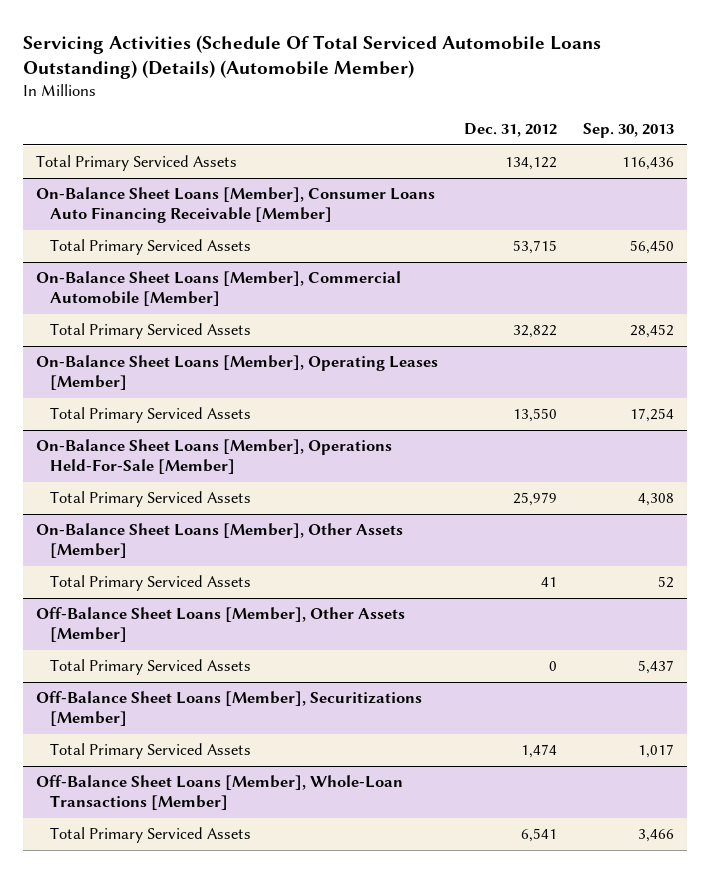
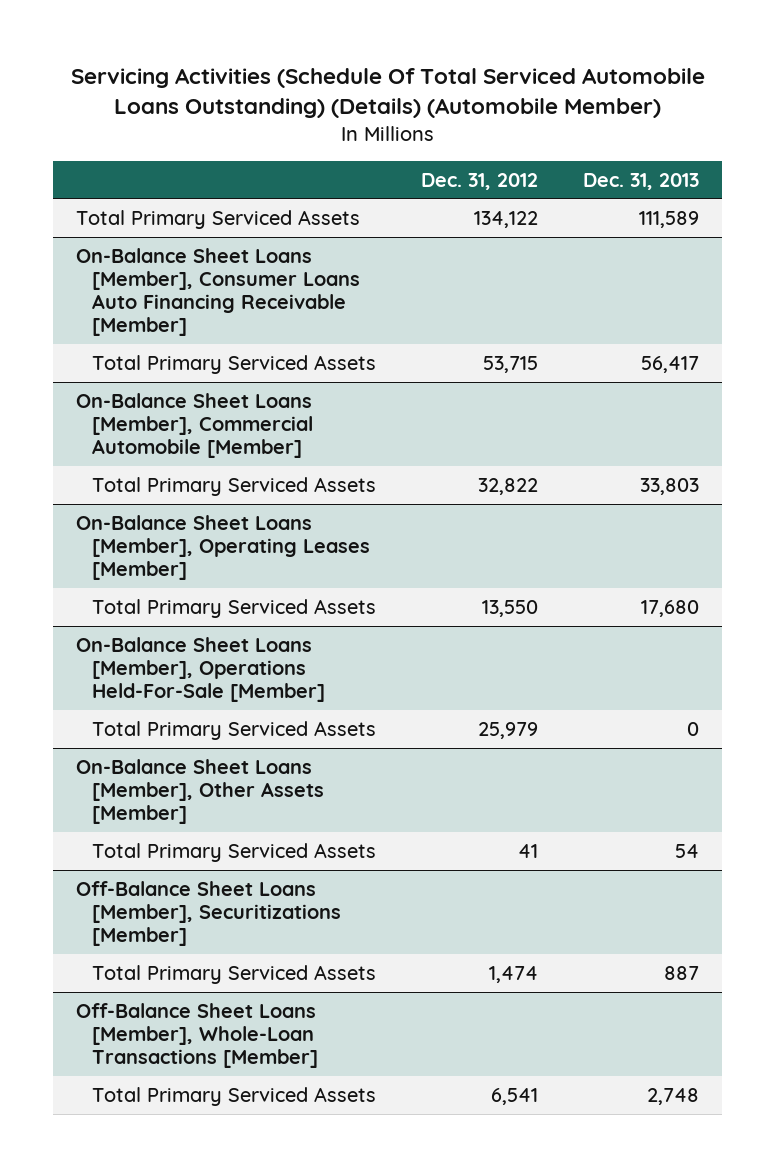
- | Dec. 31, 2012 | Sep. 30, 2013
+ | Dec. 31, 2012 | Dec. 31, 2013
- Off-Balance Sheet Loans [Member], Other Assets [Member]
- Total Primary Serviced Assets | 0 | 5,437

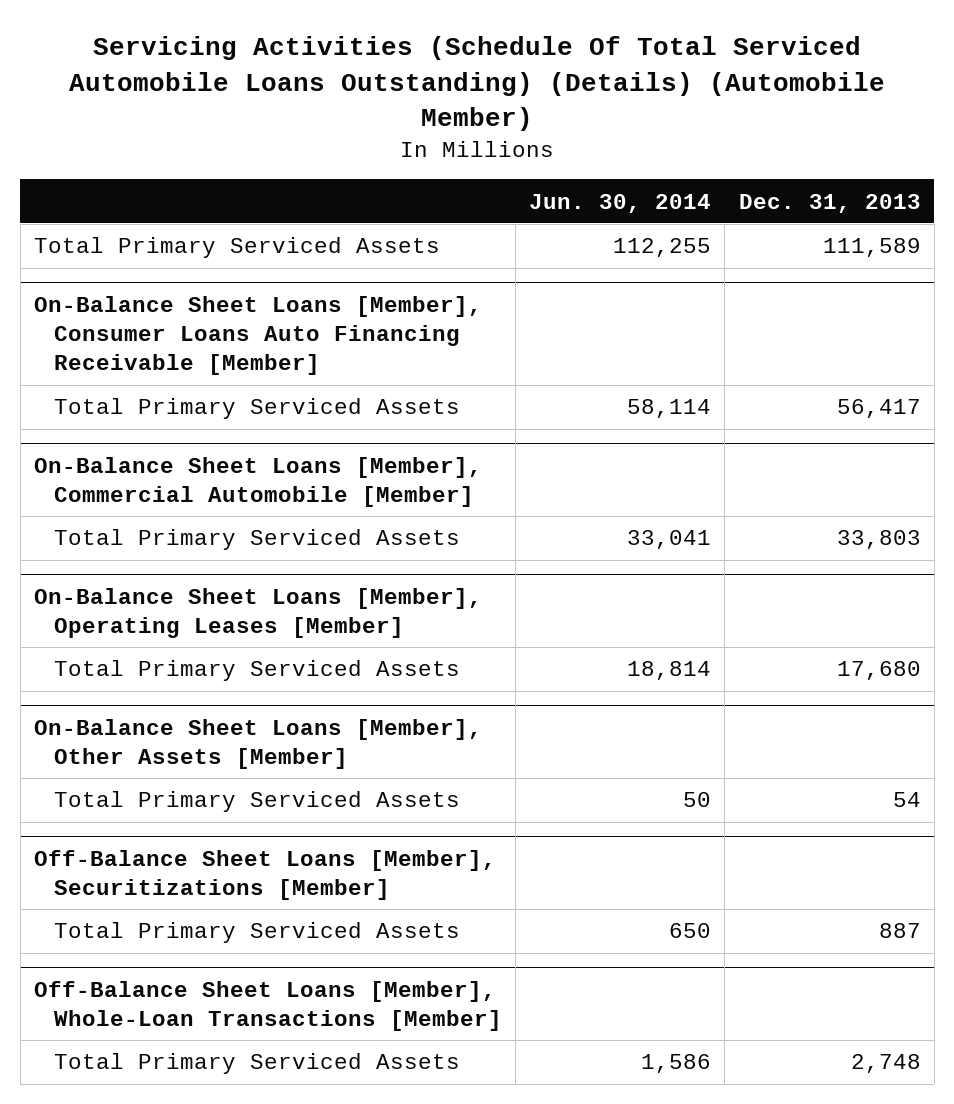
- | Dec. 31, 2012 | Dec. 31, 2013
+ | Jun. 30, 2014 | Dec. 31, 2013
- On-Balance Sheet Loans [Member], Operations Held-For-Sale [Member]
- Total Primary Serviced Assets | 25,979 | 0

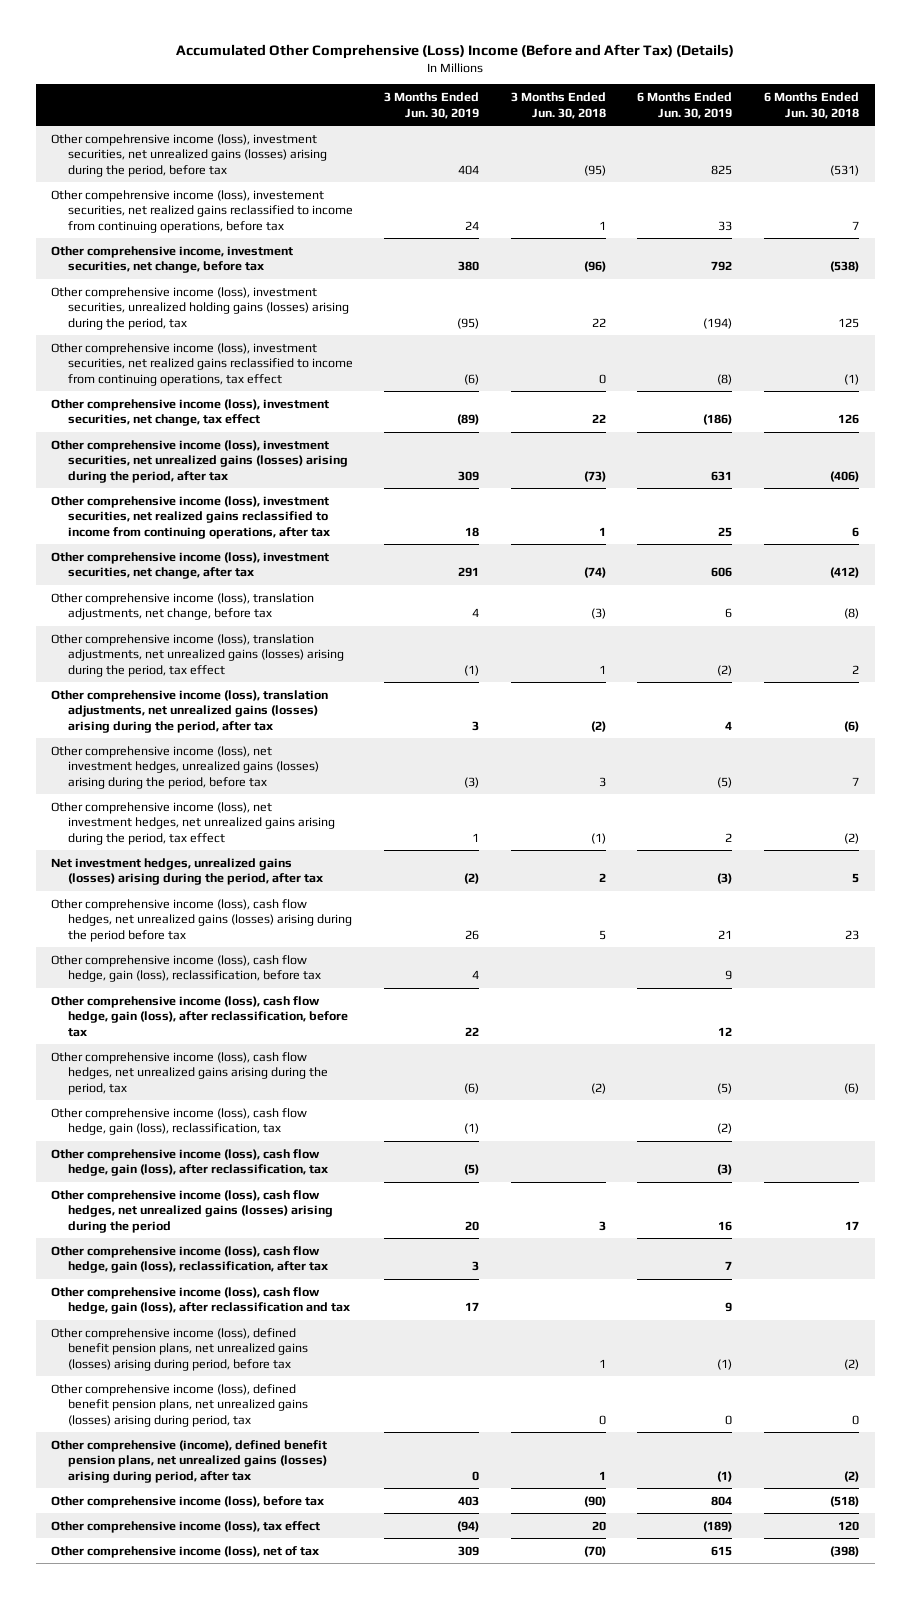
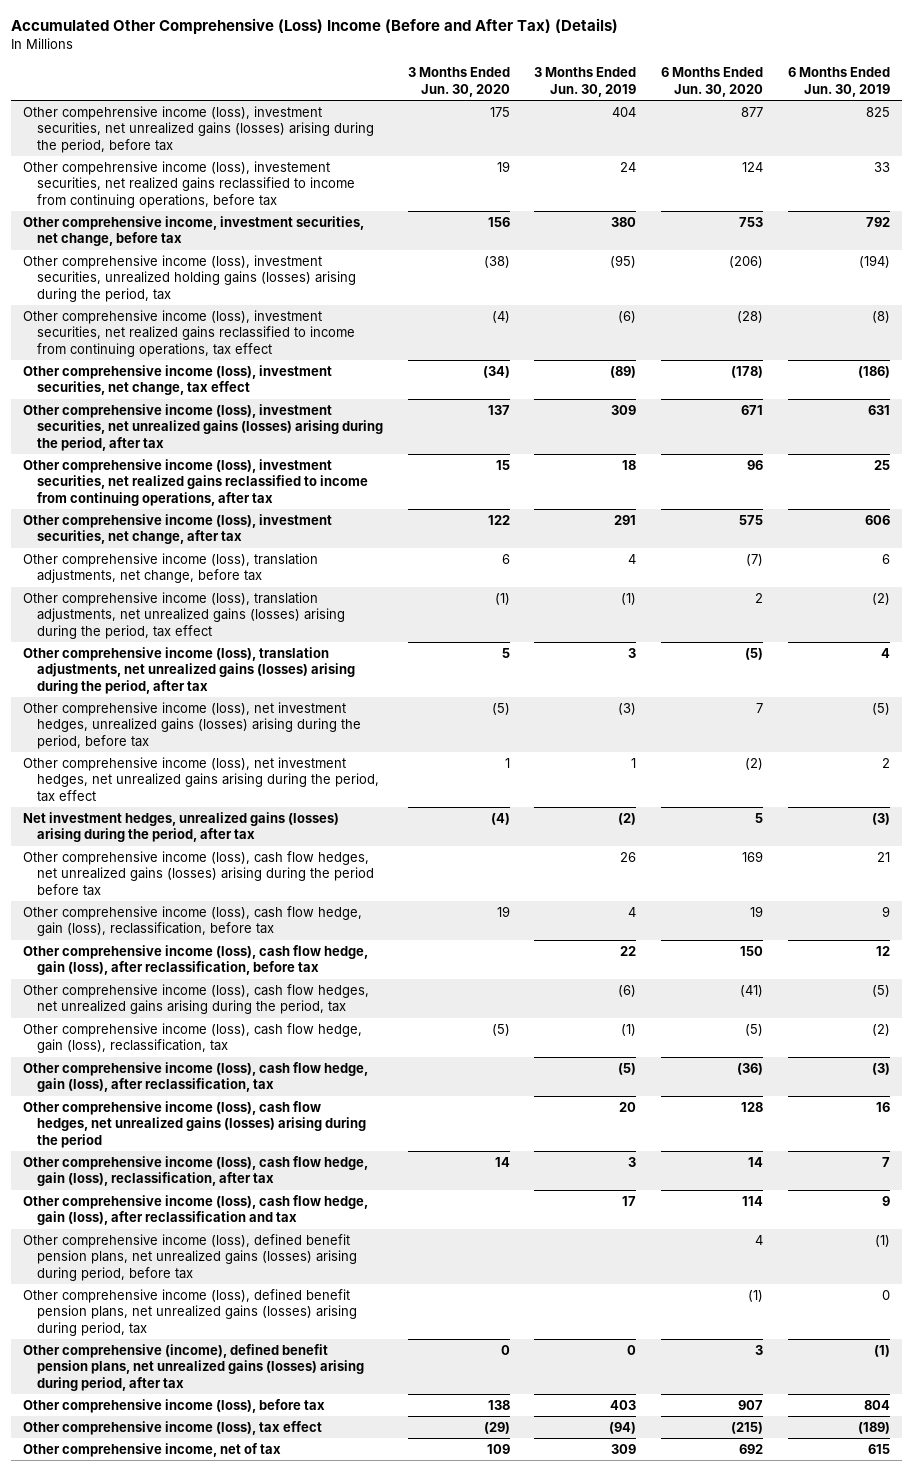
- | 3 Months Ended Jun. 30, 2019 | 3 Months Ended Jun. 30, 2018 | 6 Months Ended Jun. 30, 2019 | 6 Months Ended Jun. 30, 2018
+ | 3 Months Ended Jun. 30, 2020 | 3 Months Ended Jun. 30, 2019 | 6 Months Ended Jun. 30, 2020 | 6 Months Ended Jun. 30, 2019
- Other comprehensive income (loss), net of tax | 309 | (70) | 615 | (398)
+ Other comprehensive income, net of tax | 109 | 309 | 692 | 615

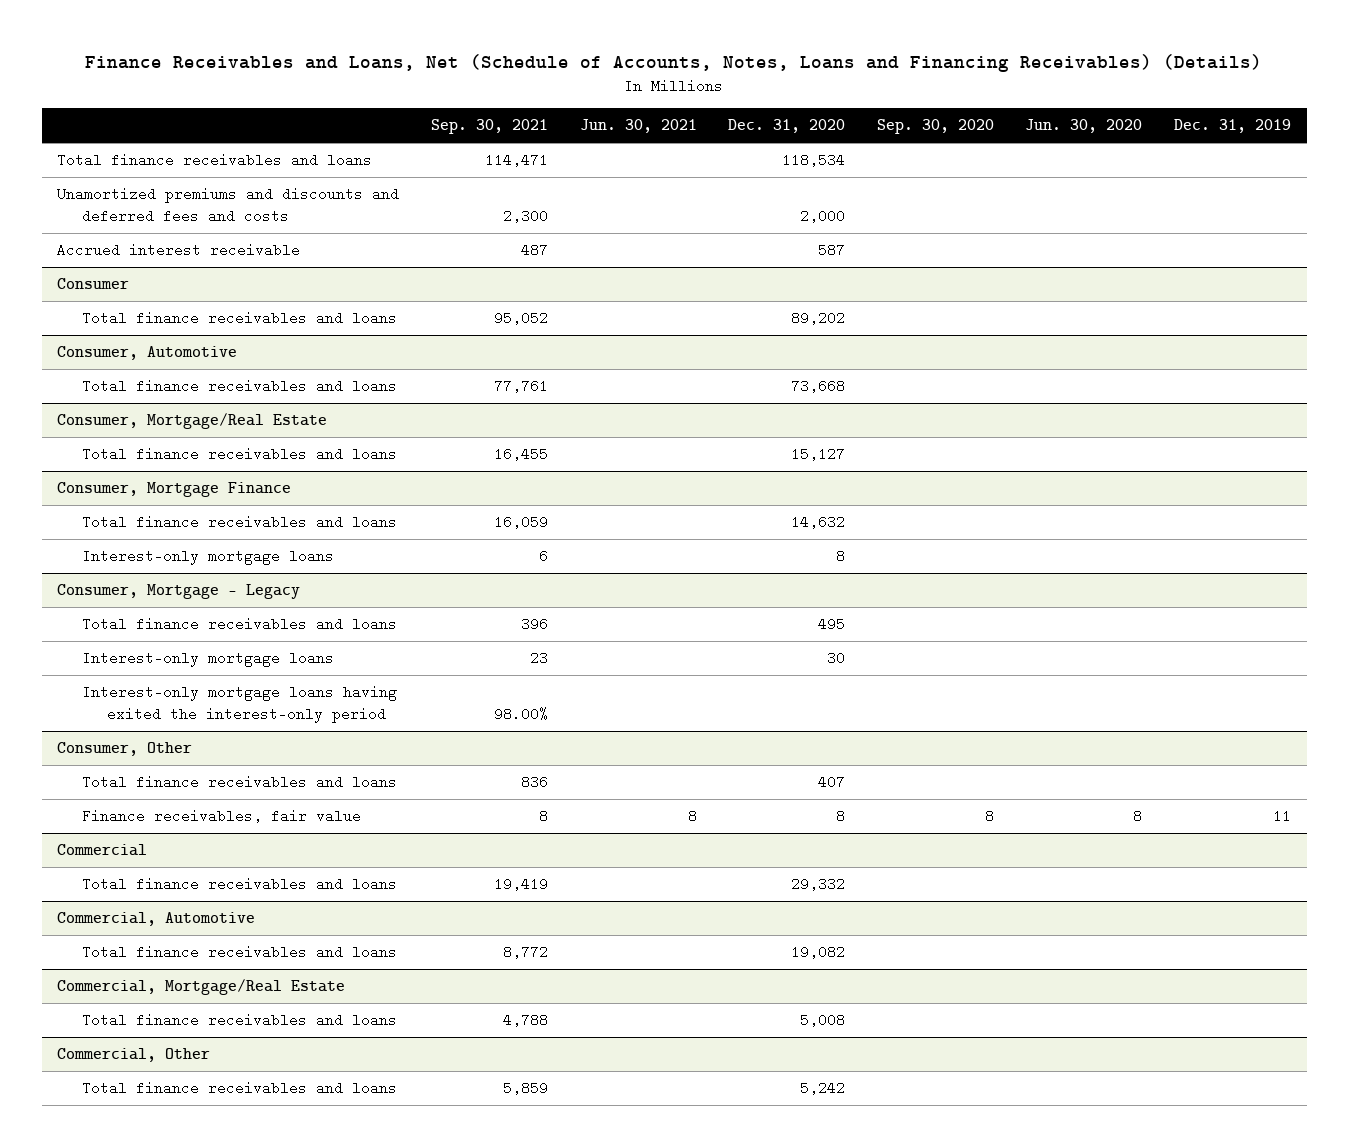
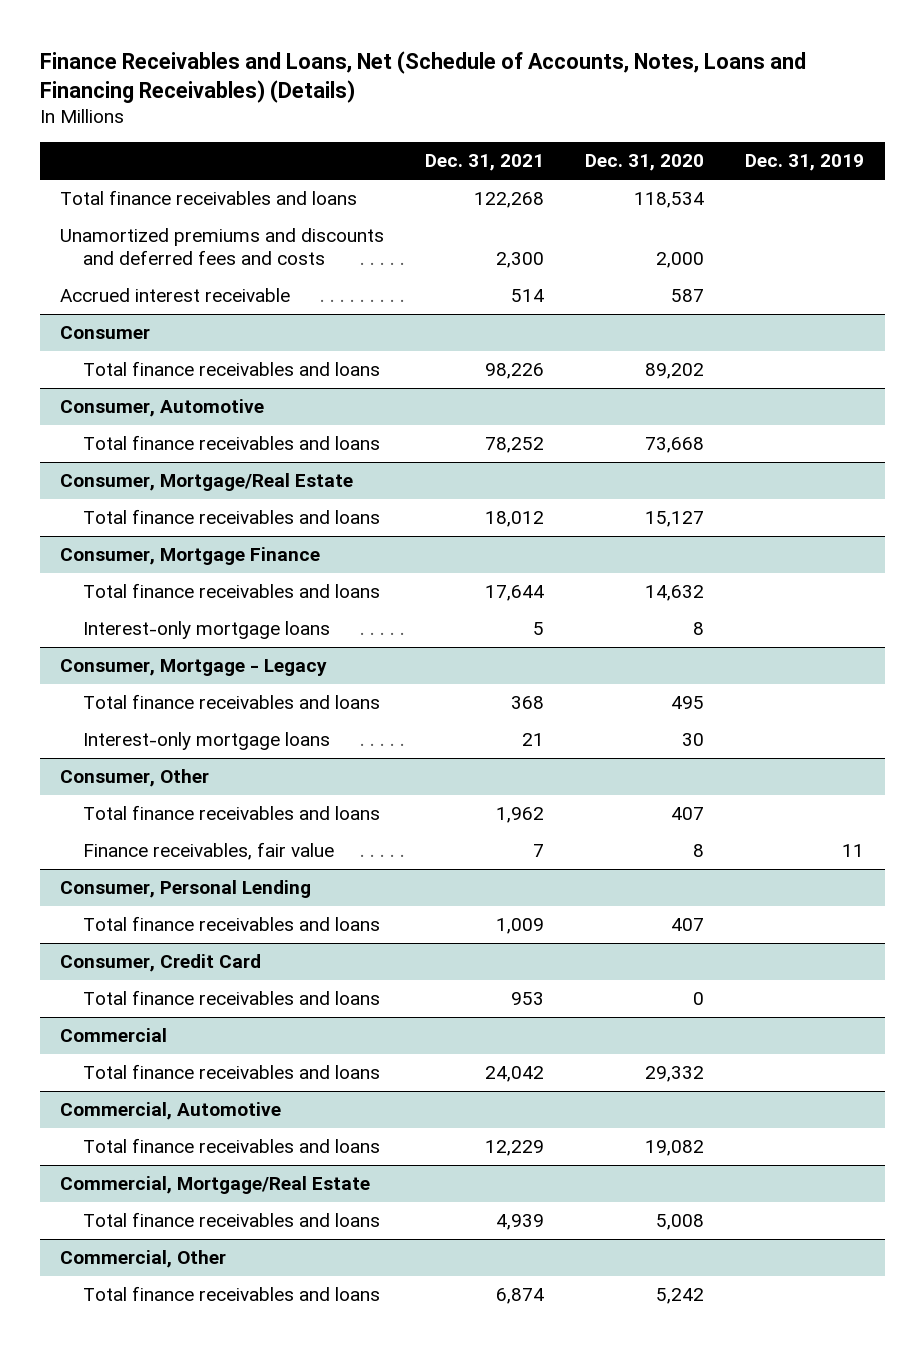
- | Sep. 30, 2021 | Jun. 30, 2021 | Dec. 31, 2020 | Sep. 30, 2020 | Jun. 30, 2020 | Dec. 31, 2019
+ | Dec. 31, 2021 | Dec. 31, 2020 | Dec. 31, 2019
@ Consumer, Mortgage - Legacy
- Interest-only mortgage loans having exited the interest-only period | 98.00% | | | | |
+ Consumer, Personal Lending
+ Total finance receivables and loans | 1,009 | 407 |
+ Consumer, Credit Card
+ Total finance receivables and loans | 953 | 0 |

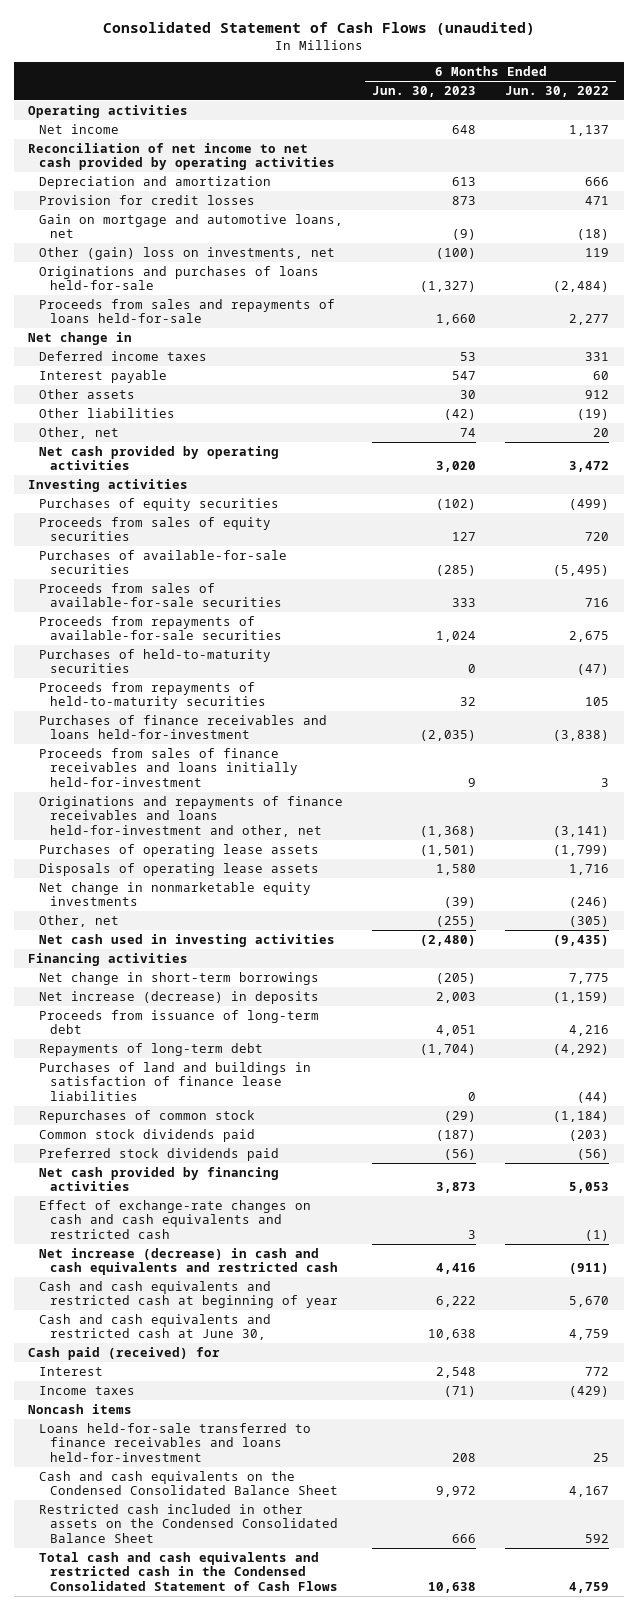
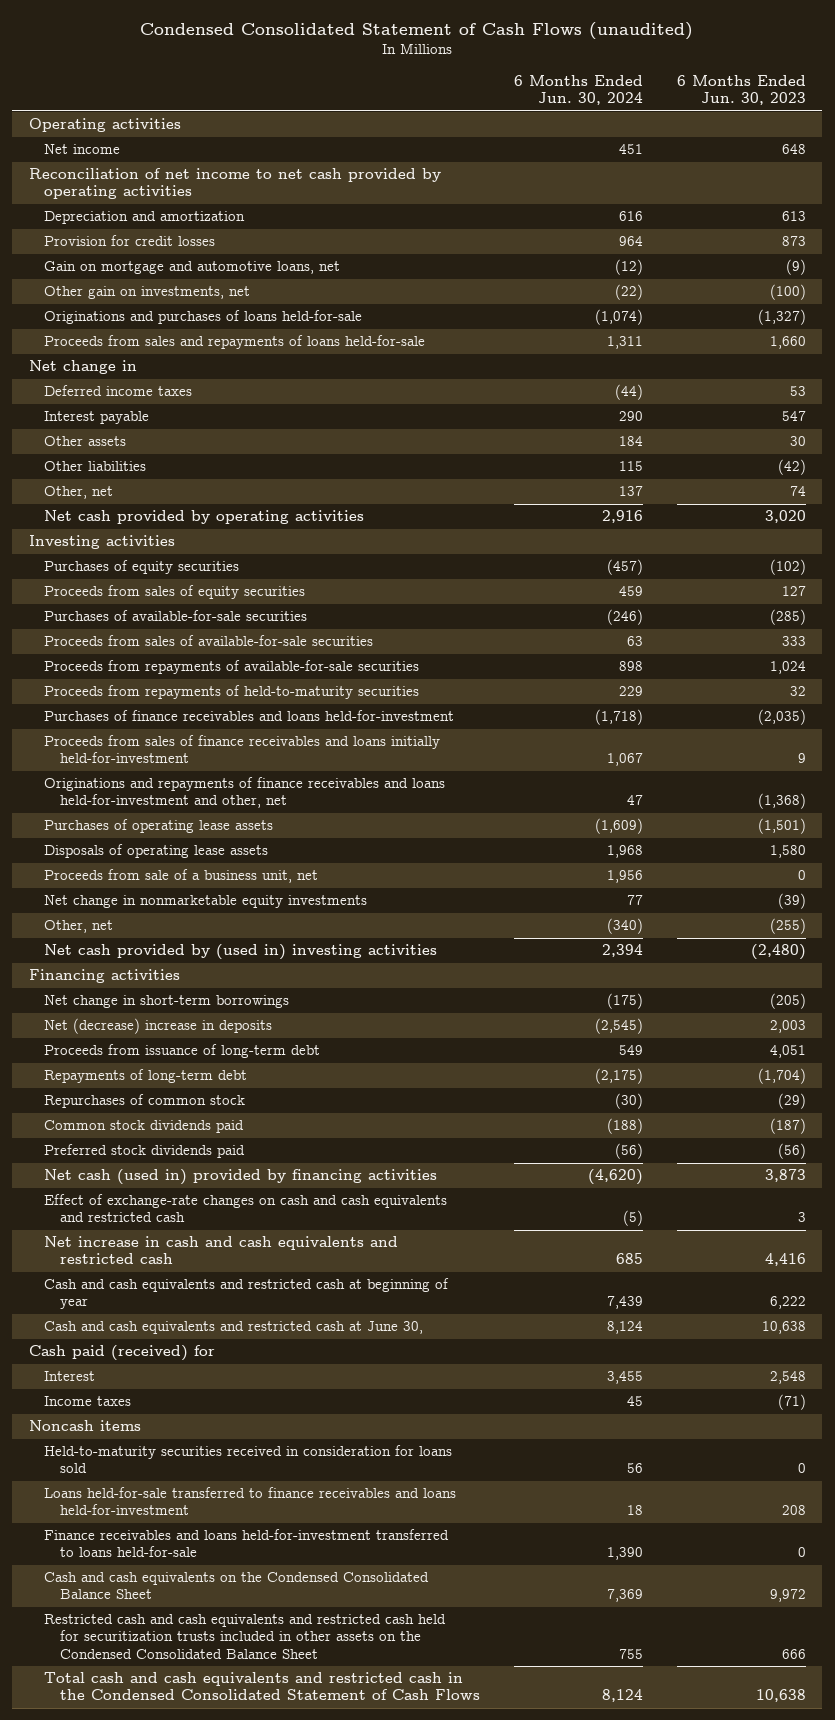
- Consolidated Statement of Cash Flows (unaudited)
+ Condensed Consolidated Statement of Cash Flows (unaudited)
- | 6 Months Ended Jun. 30, 2023 | 6 Months Ended Jun. 30, 2022
+ | 6 Months Ended Jun. 30, 2024 | 6 Months Ended Jun. 30, 2023
- Other (gain) loss on investments, net | (100) | 119
+ Other gain on investments, net | (22) | (100)
- Purchases of held-to-maturity securities | 0 | (47)
+ Proceeds from sale of a business unit, net | 1,956 | 0
- Net cash used in investing activities | (2,480) | (9,435)
+ Net cash provided by (used in) investing activities | 2,394 | (2,480)
- Net increase (decrease) in deposits | 2,003 | (1,159)
+ Net (decrease) increase in deposits | (2,545) | 2,003
- Purchases of land and buildings in satisfaction of finance lease liabilities | 0 | (44)
- Net cash provided by financing activities | 3,873 | 5,053
+ Net cash (used in) provided by financing activities | (4,620) | 3,873
- Net increase (decrease) in cash and cash equivalents and restricted cash | 4,416 | (911)
+ Net increase in cash and cash equivalents and restricted cash | 685 | 4,416
+ Held-to-maturity securities received in consideration for loans sold | 56 | 0
+ Finance receivables and loans held-for-investment transferred to loans held-for-sale | 1,390 | 0
- Restricted cash included in other assets on the Condensed Consolidated Balance Sheet | 666 | 592
+ Restricted cash and cash equivalents and restricted cash held for securitization trusts included in other assets on the Condensed Consolidated Balance Sheet | 755 | 666

